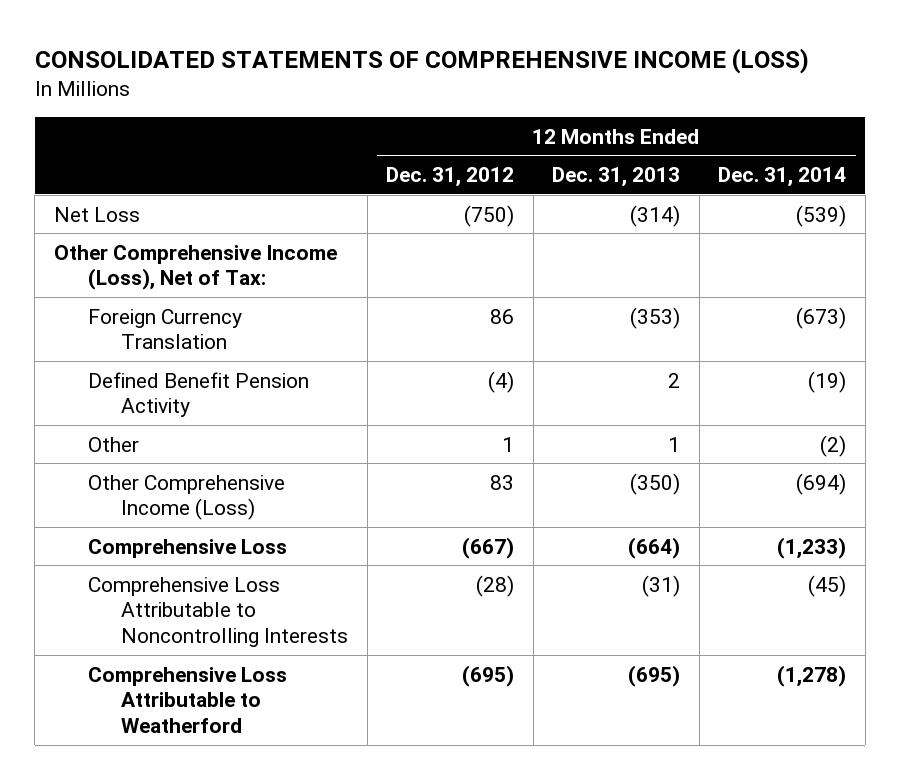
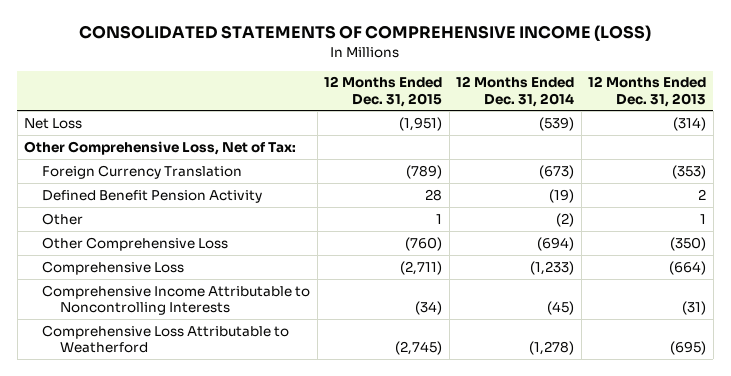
- | 12 Months Ended Dec. 31, 2012 | 12 Months Ended Dec. 31, 2013 | 12 Months Ended Dec. 31, 2014
+ | 12 Months Ended Dec. 31, 2015 | 12 Months Ended Dec. 31, 2014 | 12 Months Ended Dec. 31, 2013
- Other Comprehensive Income (Loss), Net of Tax:
+ Other Comprehensive Loss, Net of Tax:
- Other Comprehensive Income (Loss) | 83 | (350) | (694)
+ Other Comprehensive Loss | (760) | (694) | (350)
- Comprehensive Loss Attributable to Noncontrolling Interests | (28) | (31) | (45)
+ Comprehensive Income Attributable to Noncontrolling Interests | (34) | (45) | (31)

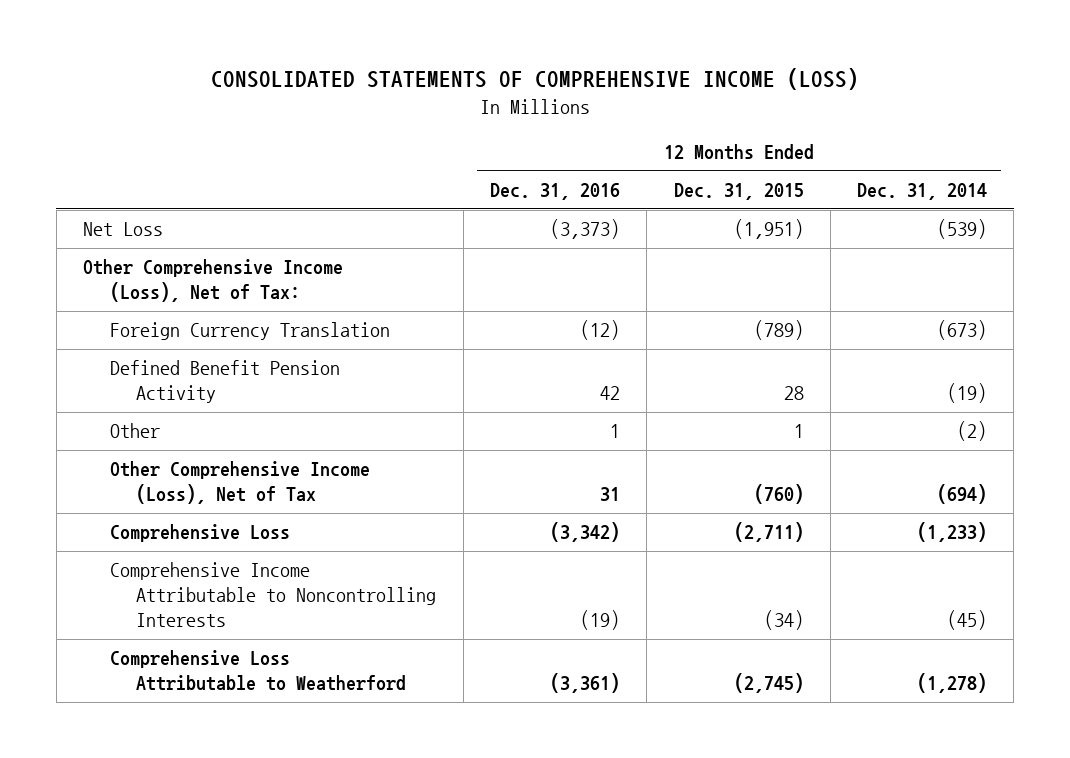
- | 12 Months Ended Dec. 31, 2015 | 12 Months Ended Dec. 31, 2014 | 12 Months Ended Dec. 31, 2013
+ | 12 Months Ended Dec. 31, 2016 | 12 Months Ended Dec. 31, 2015 | 12 Months Ended Dec. 31, 2014
- Other Comprehensive Loss, Net of Tax:
+ Other Comprehensive Income (Loss), Net of Tax:
- Other Comprehensive Loss | (760) | (694) | (350)
+ Other Comprehensive Income (Loss), Net of Tax | 31 | (760) | (694)

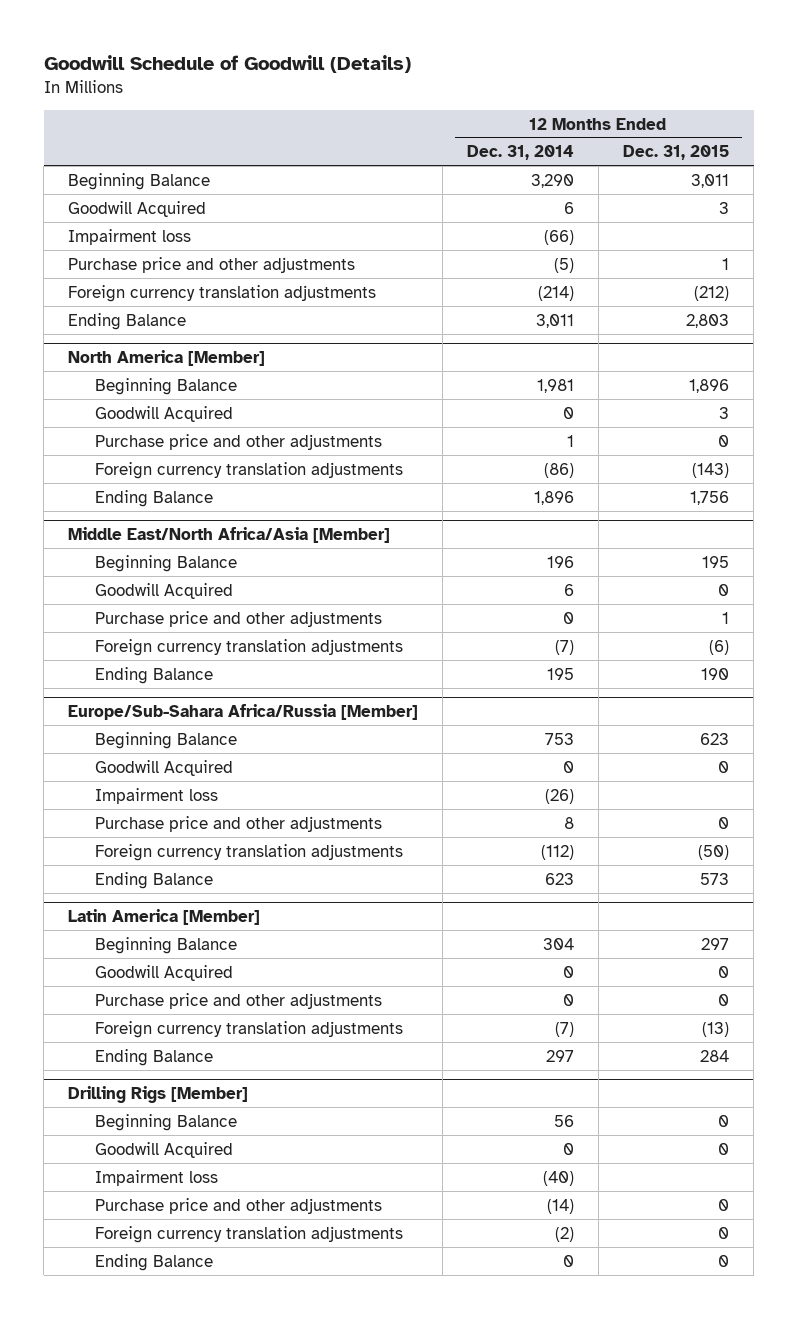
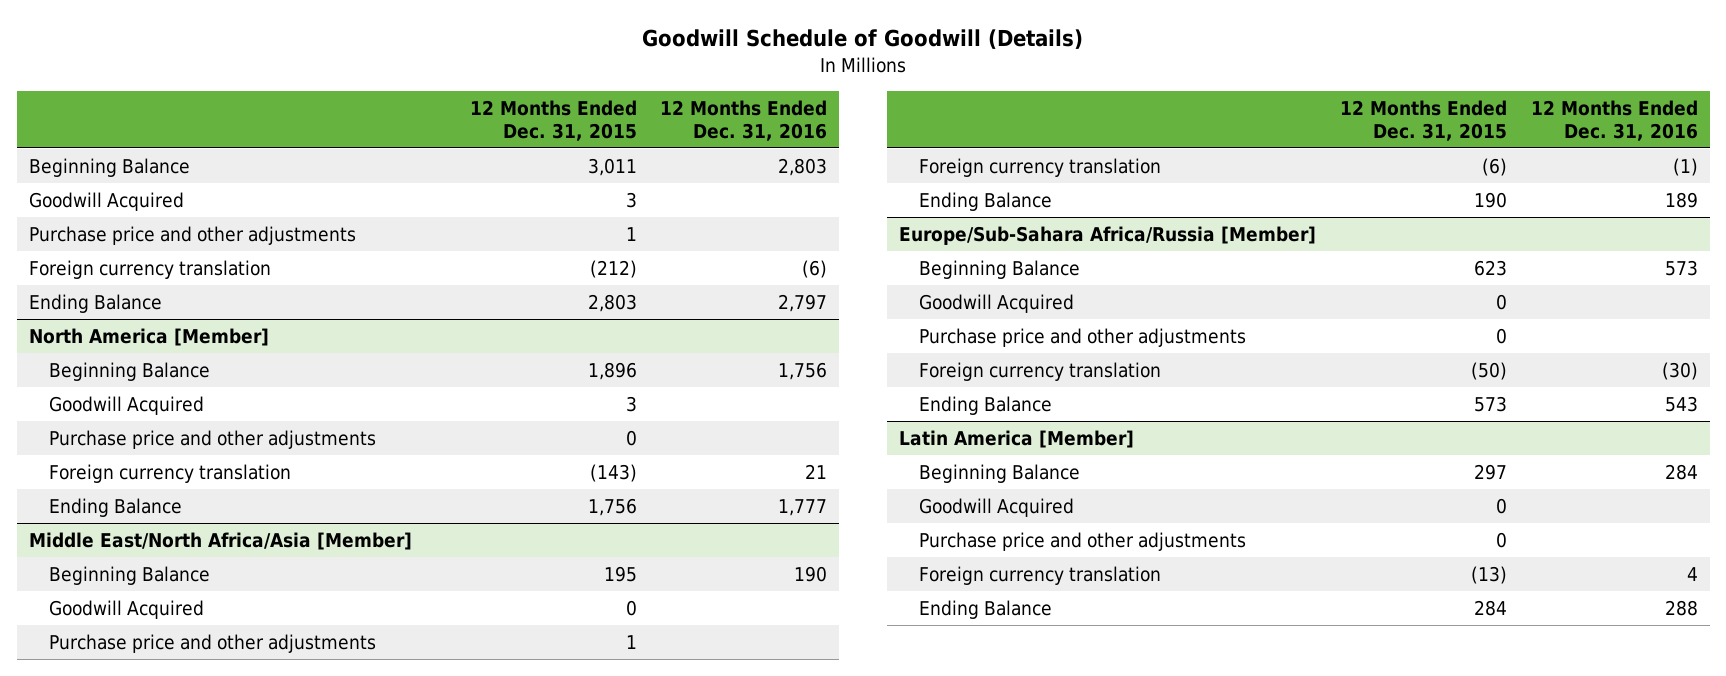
- | 12 Months Ended Dec. 31, 2014 | 12 Months Ended Dec. 31, 2015
+ | 12 Months Ended Dec. 31, 2015 | 12 Months Ended Dec. 31, 2016
- Impairment loss | (66) |
- Foreign currency translation adjustments | (214) | (212)
+ Foreign currency translation | (212) | (6)
@ North America [Member]
- Foreign currency translation adjustments | (86) | (143)
+ Foreign currency translation | (143) | 21
@ Middle East/North Africa/Asia [Member]
- Foreign currency translation adjustments | (7) | (6)
+ Foreign currency translation | (6) | (1)
@ Europe/Sub-Sahara Africa/Russia [Member]
- Impairment loss | (26) |
- Foreign currency translation adjustments | (112) | (50)
+ Foreign currency translation | (50) | (30)
@ Latin America [Member]
- Foreign currency translation adjustments | (7) | (13)
+ Foreign currency translation | (13) | 4
- Drilling Rigs [Member]
- Beginning Balance | 56 | 0
- Goodwill Acquired | 0 | 0
- Impairment loss | (40) |
- Purchase price and other adjustments | (14) | 0
- Foreign currency translation adjustments | (2) | 0
- Ending Balance | 0 | 0

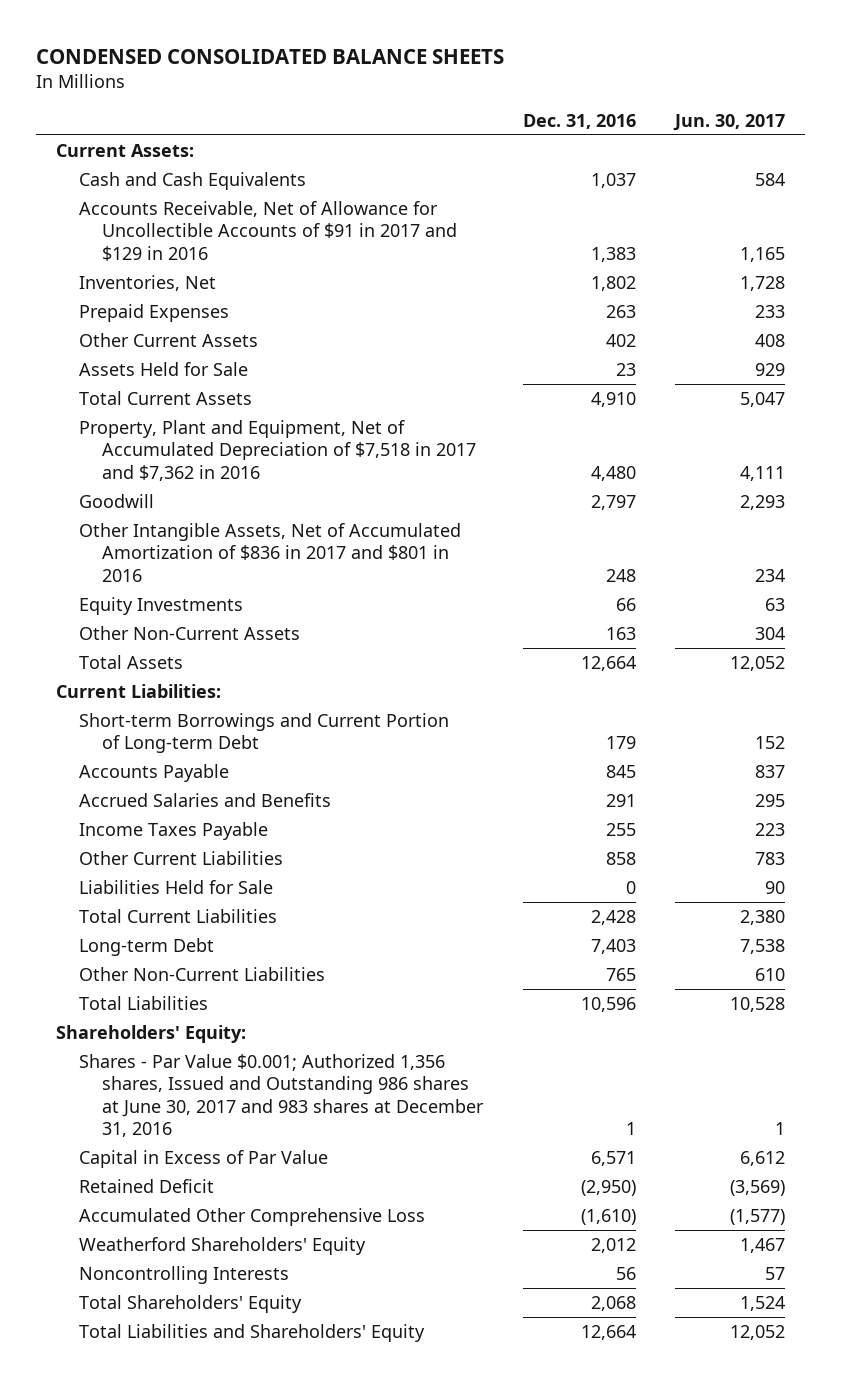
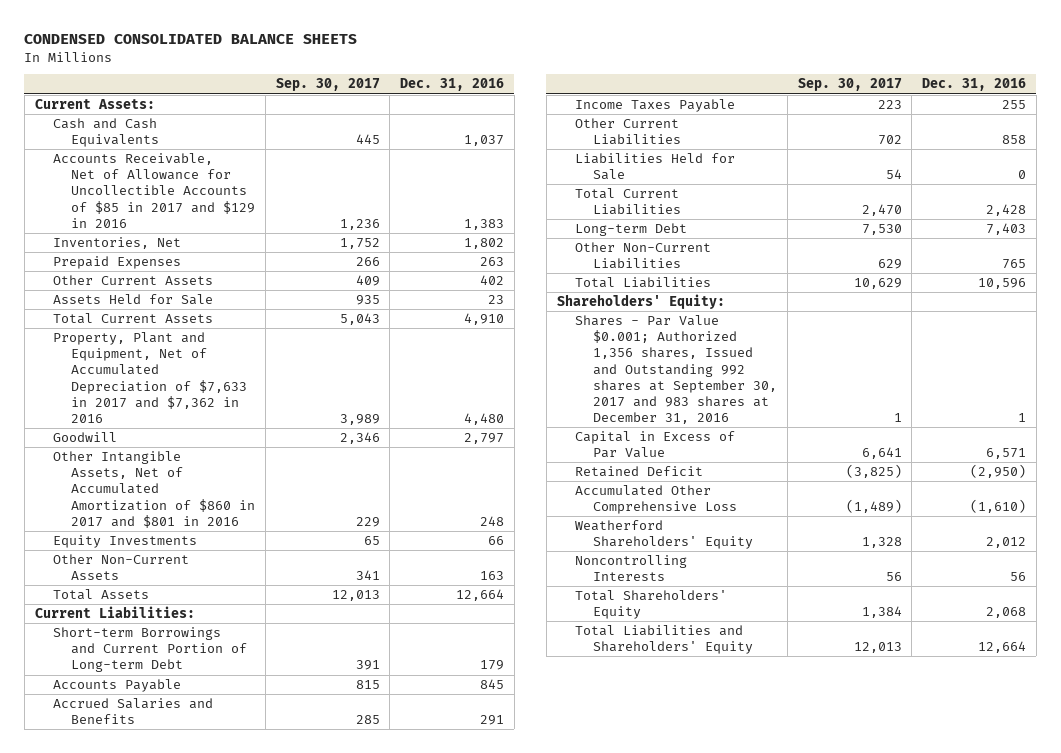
- | Dec. 31, 2016 | Jun. 30, 2017
+ | Sep. 30, 2017 | Dec. 31, 2016
- Accounts Receivable, Net of Allowance for Uncollectible Accounts of $91 in 2017 and $129 in 2016 | 1,383 | 1,165
+ Accounts Receivable, Net of Allowance for Uncollectible Accounts of $85 in 2017 and $129 in 2016 | 1,236 | 1,383
- Property, Plant and Equipment, Net of Accumulated Depreciation of $7,518 in 2017 and $7,362 in 2016 | 4,480 | 4,111
+ Property, Plant and Equipment, Net of Accumulated Depreciation of $7,633 in 2017 and $7,362 in 2016 | 3,989 | 4,480
- Other Intangible Assets, Net of Accumulated Amortization of $836 in 2017 and $801 in 2016 | 248 | 234
+ Other Intangible Assets, Net of Accumulated Amortization of $860 in 2017 and $801 in 2016 | 229 | 248
- Shares - Par Value $0.001; Authorized 1,356 shares, Issued and Outstanding 986 shares at June 30, 2017 and 983 shares at December 31, 2016 | 1 | 1
+ Shares - Par Value $0.001; Authorized 1,356 shares, Issued and Outstanding 992 shares at September 30, 2017 and 983 shares at December 31, 2016 | 1 | 1

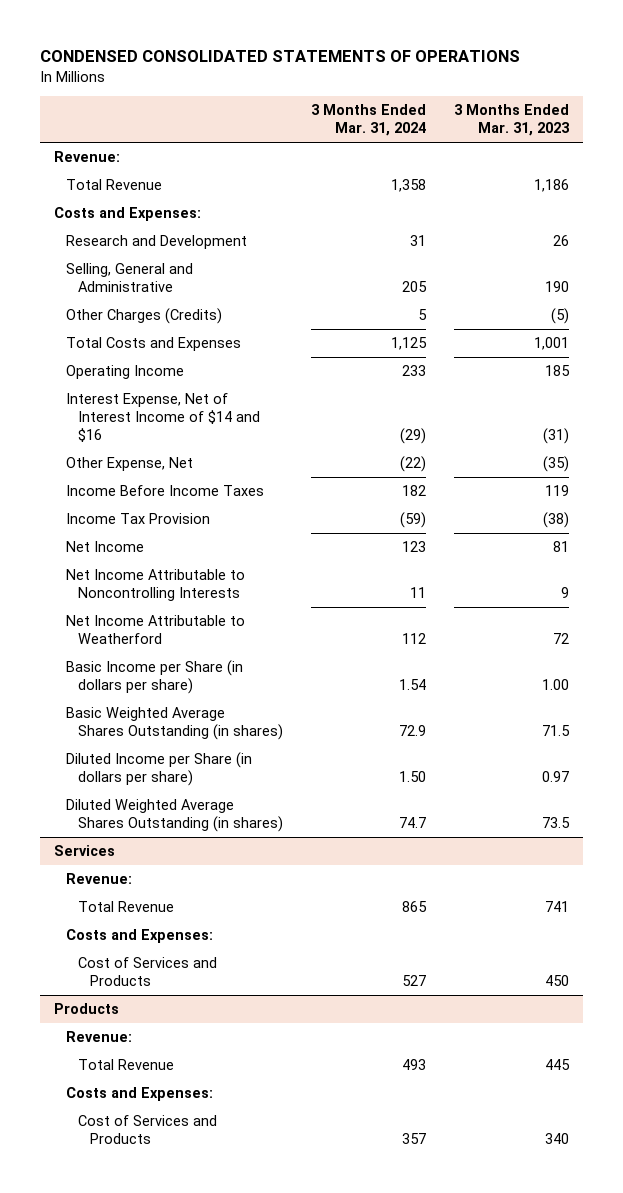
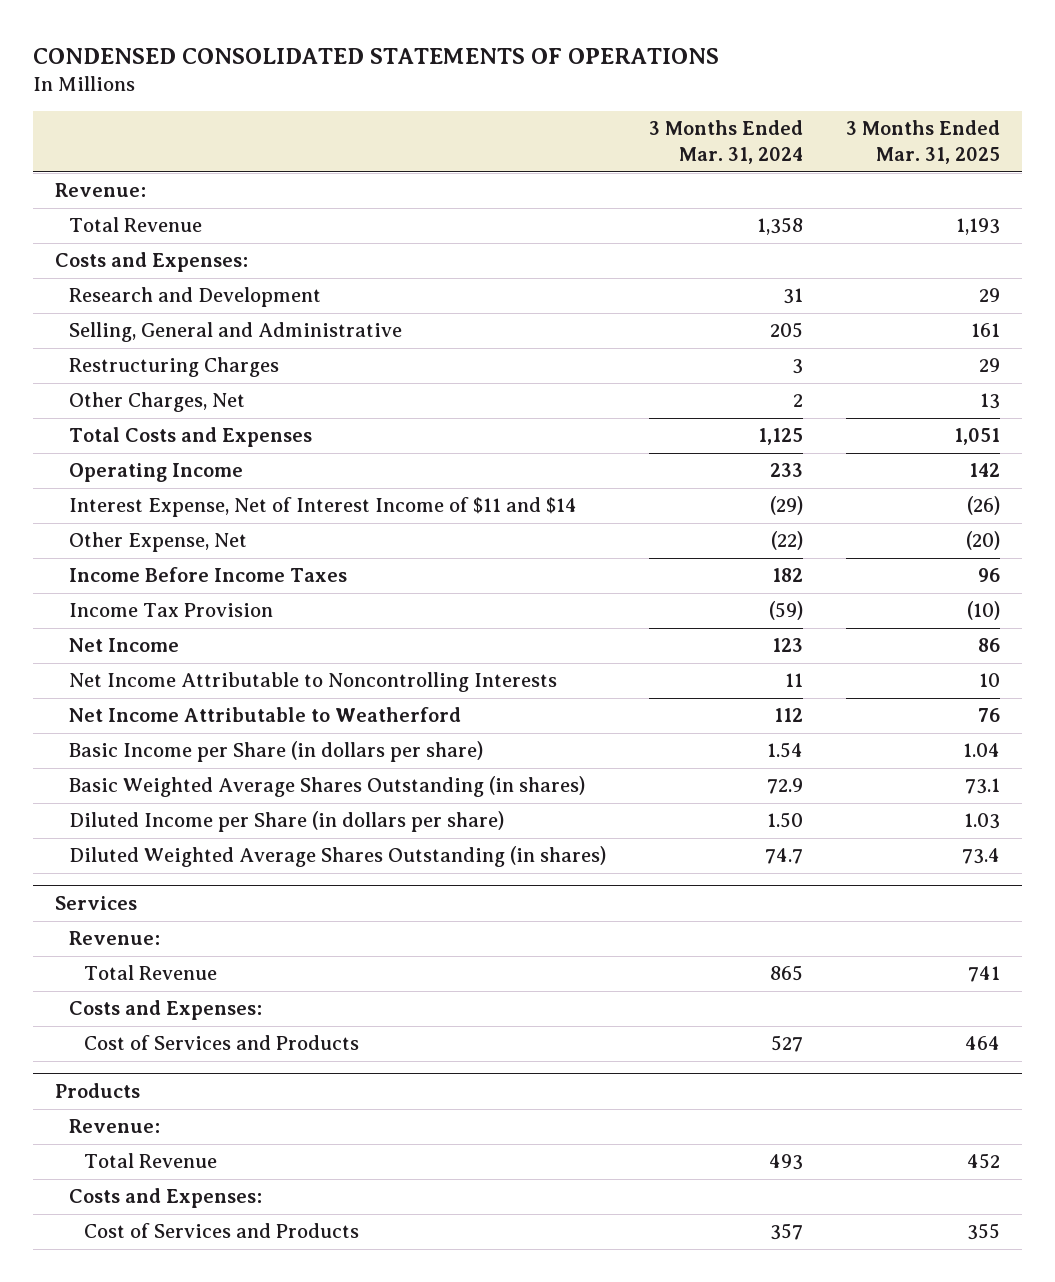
- | 3 Months Ended Mar. 31, 2024 | 3 Months Ended Mar. 31, 2023
+ | 3 Months Ended Mar. 31, 2024 | 3 Months Ended Mar. 31, 2025
- Other Charges (Credits) | 5 | (5)
+ Restructuring Charges | 3 | 29
+ Other Charges, Net | 2 | 13
- Interest Expense, Net of Interest Income of $14 and $16 | (29) | (31)
+ Interest Expense, Net of Interest Income of $11 and $14 | (29) | (26)

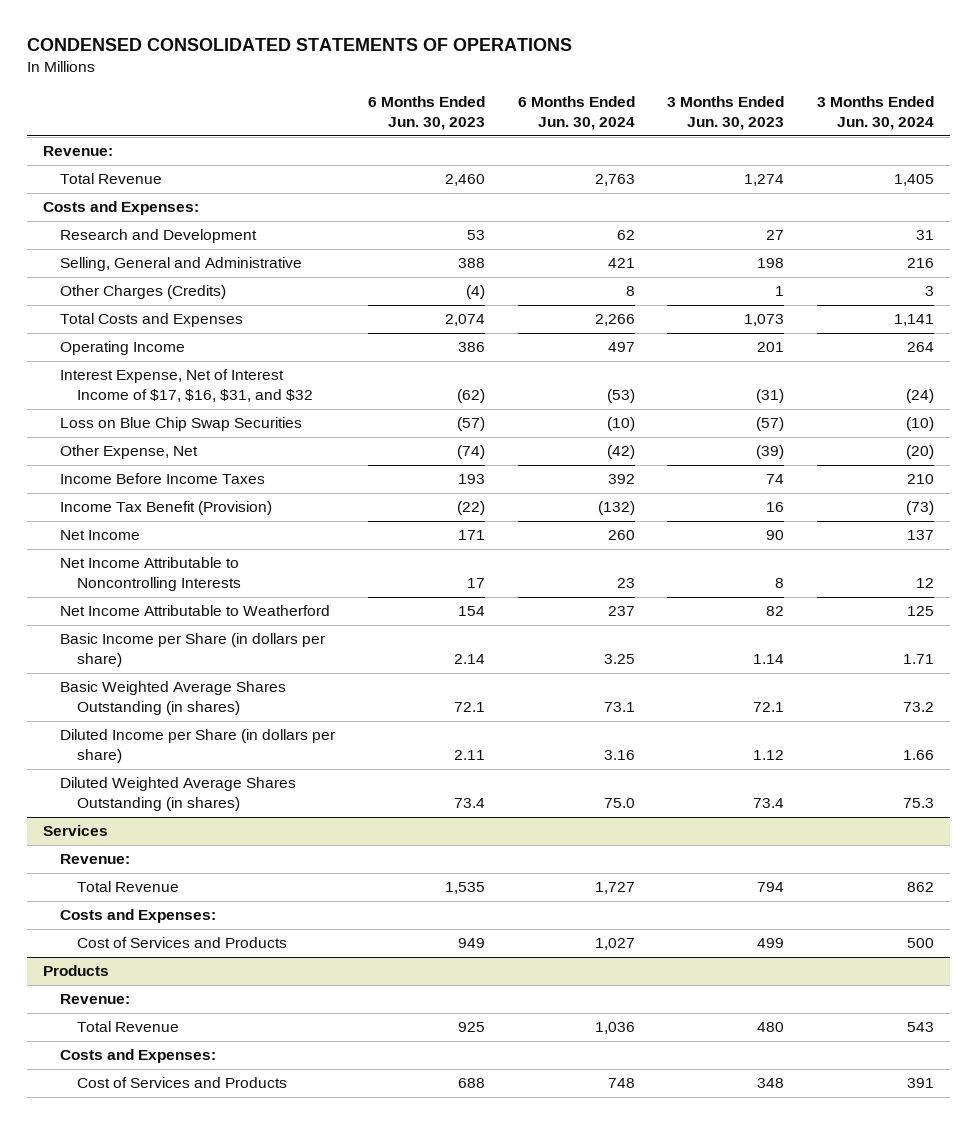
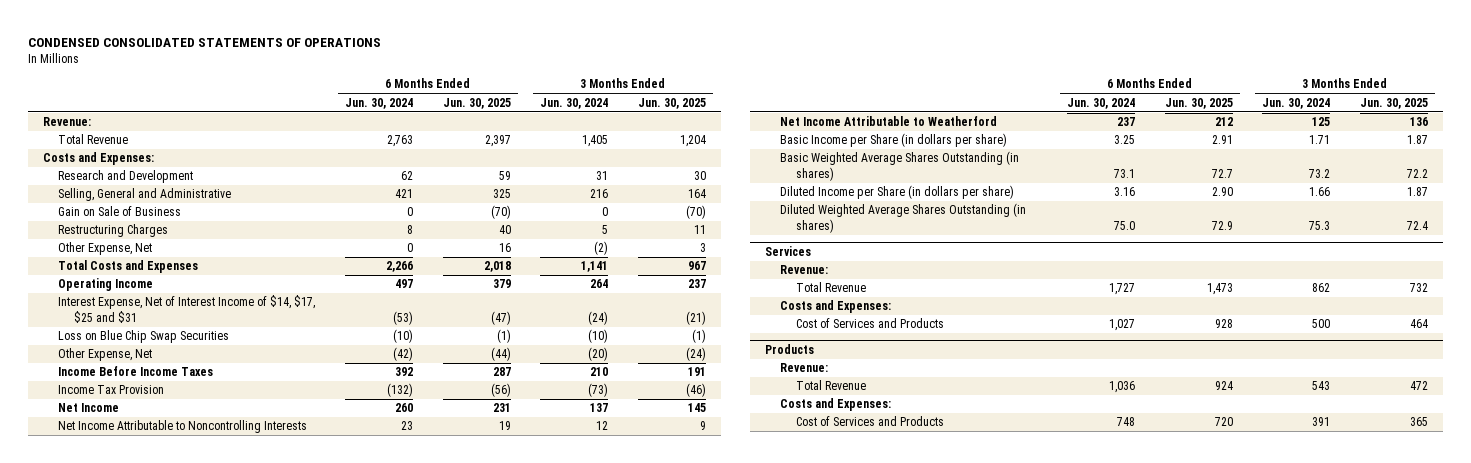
- | 6 Months Ended Jun. 30, 2023 | 6 Months Ended Jun. 30, 2024 | 3 Months Ended Jun. 30, 2023 | 3 Months Ended Jun. 30, 2024
+ | 6 Months Ended Jun. 30, 2024 | 6 Months Ended Jun. 30, 2025 | 3 Months Ended Jun. 30, 2024 | 3 Months Ended Jun. 30, 2025
- Other Charges (Credits) | (4) | 8 | 1 | 3
+ Gain on Sale of Business | 0 | (70) | 0 | (70)
+ Restructuring Charges | 8 | 40 | 5 | 11
+ Other Expense, Net | 0 | 16 | (2) | 3
- Interest Expense, Net of Interest Income of $17, $16, $31, and $32 | (62) | (53) | (31) | (24)
+ Interest Expense, Net of Interest Income of $14, $17, $25 and $31 | (53) | (47) | (24) | (21)
- Income Tax Benefit (Provision) | (22) | (132) | 16 | (73)
+ Income Tax Provision | (132) | (56) | (73) | (46)

